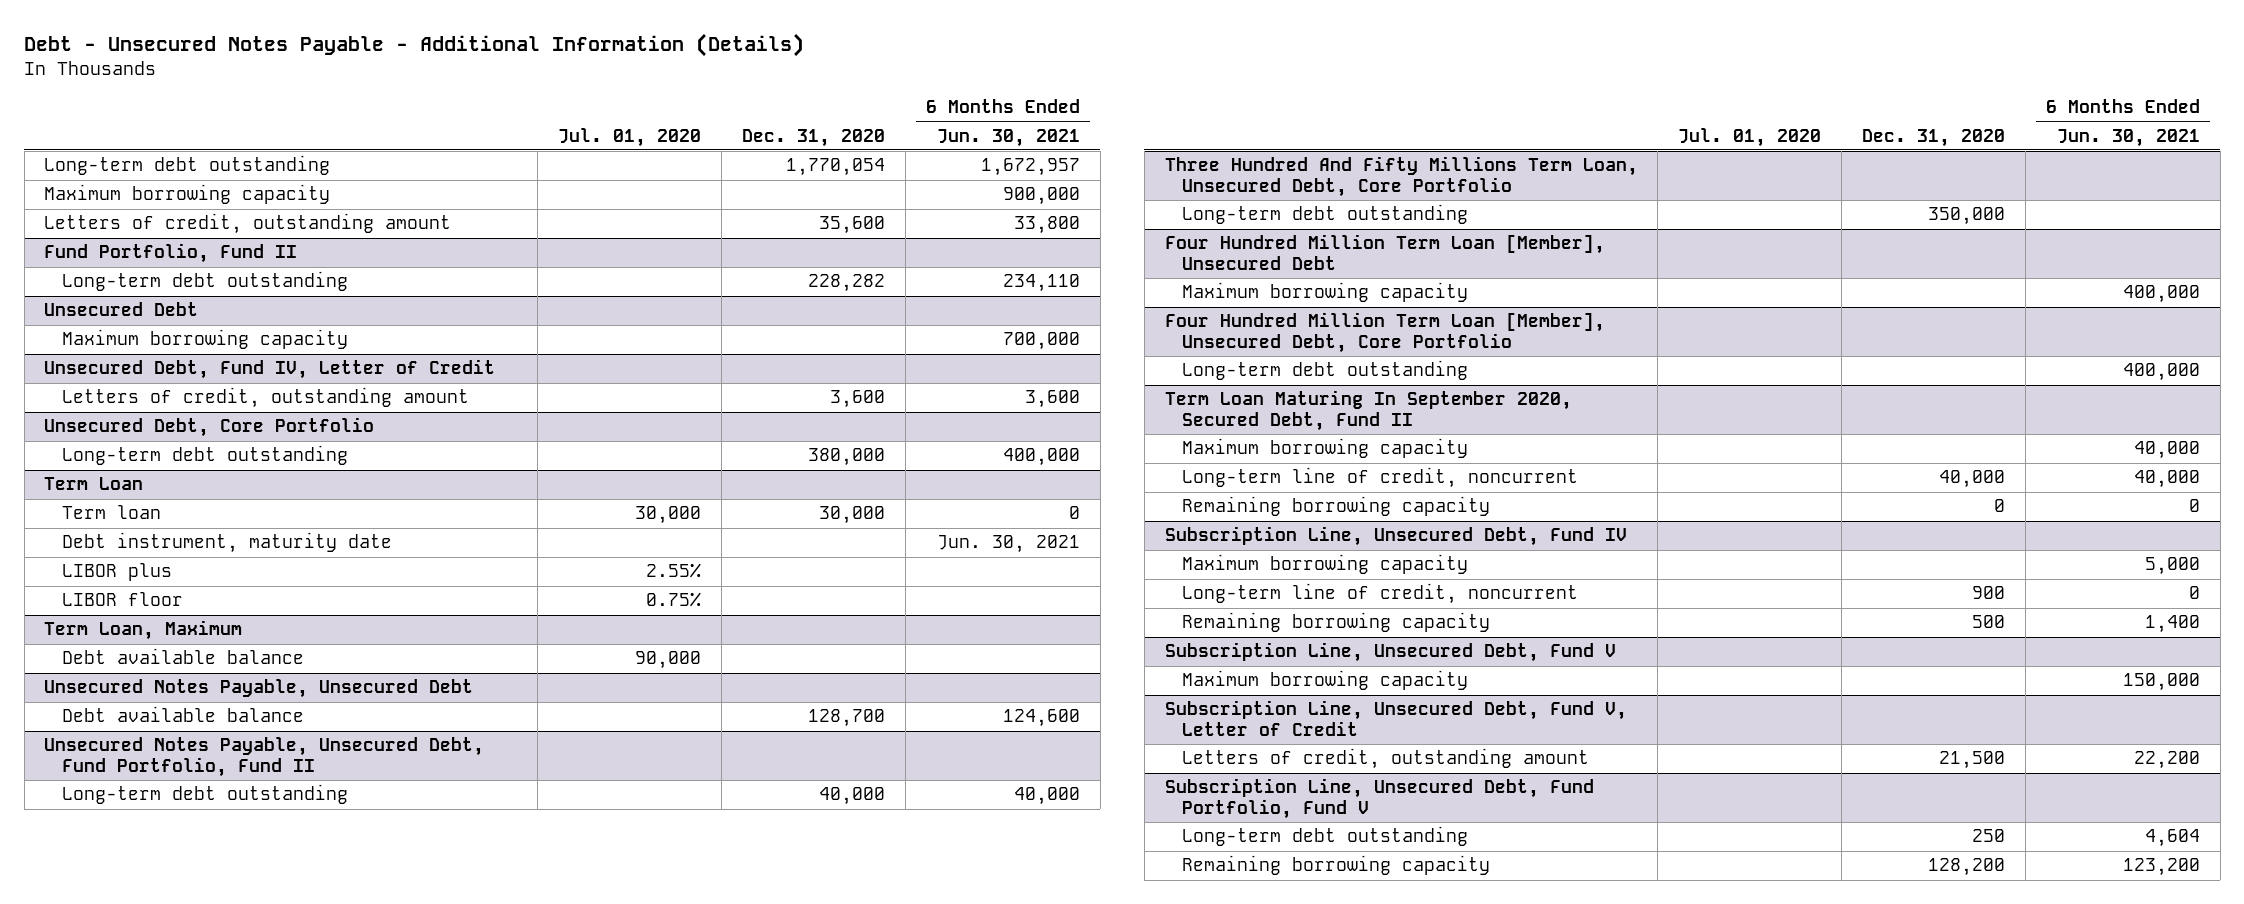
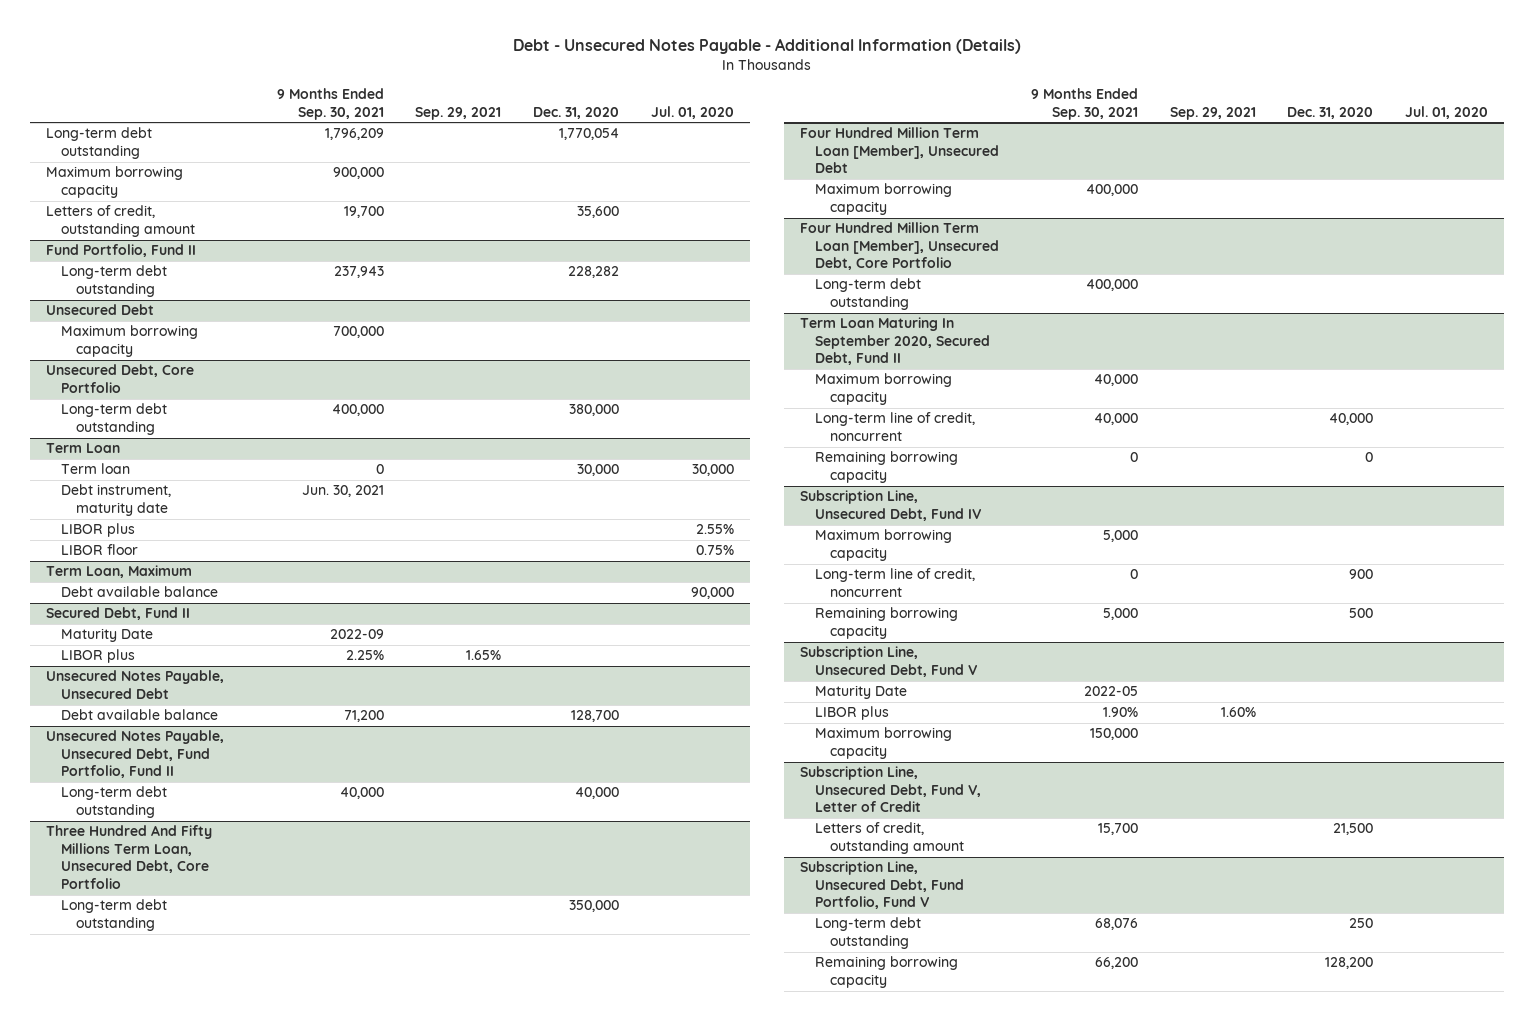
- | Jul. 01, 2020 | Dec. 31, 2020 | 6 Months Ended Jun. 30, 2021
+ | 9 Months Ended Sep. 30, 2021 | Sep. 29, 2021 | Dec. 31, 2020 | Jul. 01, 2020
- Unsecured Debt, Fund IV, Letter of Credit
- Letters of credit, outstanding amount | | 3,600 | 3,600
+ Secured Debt, Fund II
+ Maturity Date | 2022-09 | | |
+ LIBOR plus | 2.25% | 1.65% | |
@ Subscription Line, Unsecured Debt, Fund V
+ Maturity Date | 2022-05 | | |
+ LIBOR plus | 1.90% | 1.60% | |

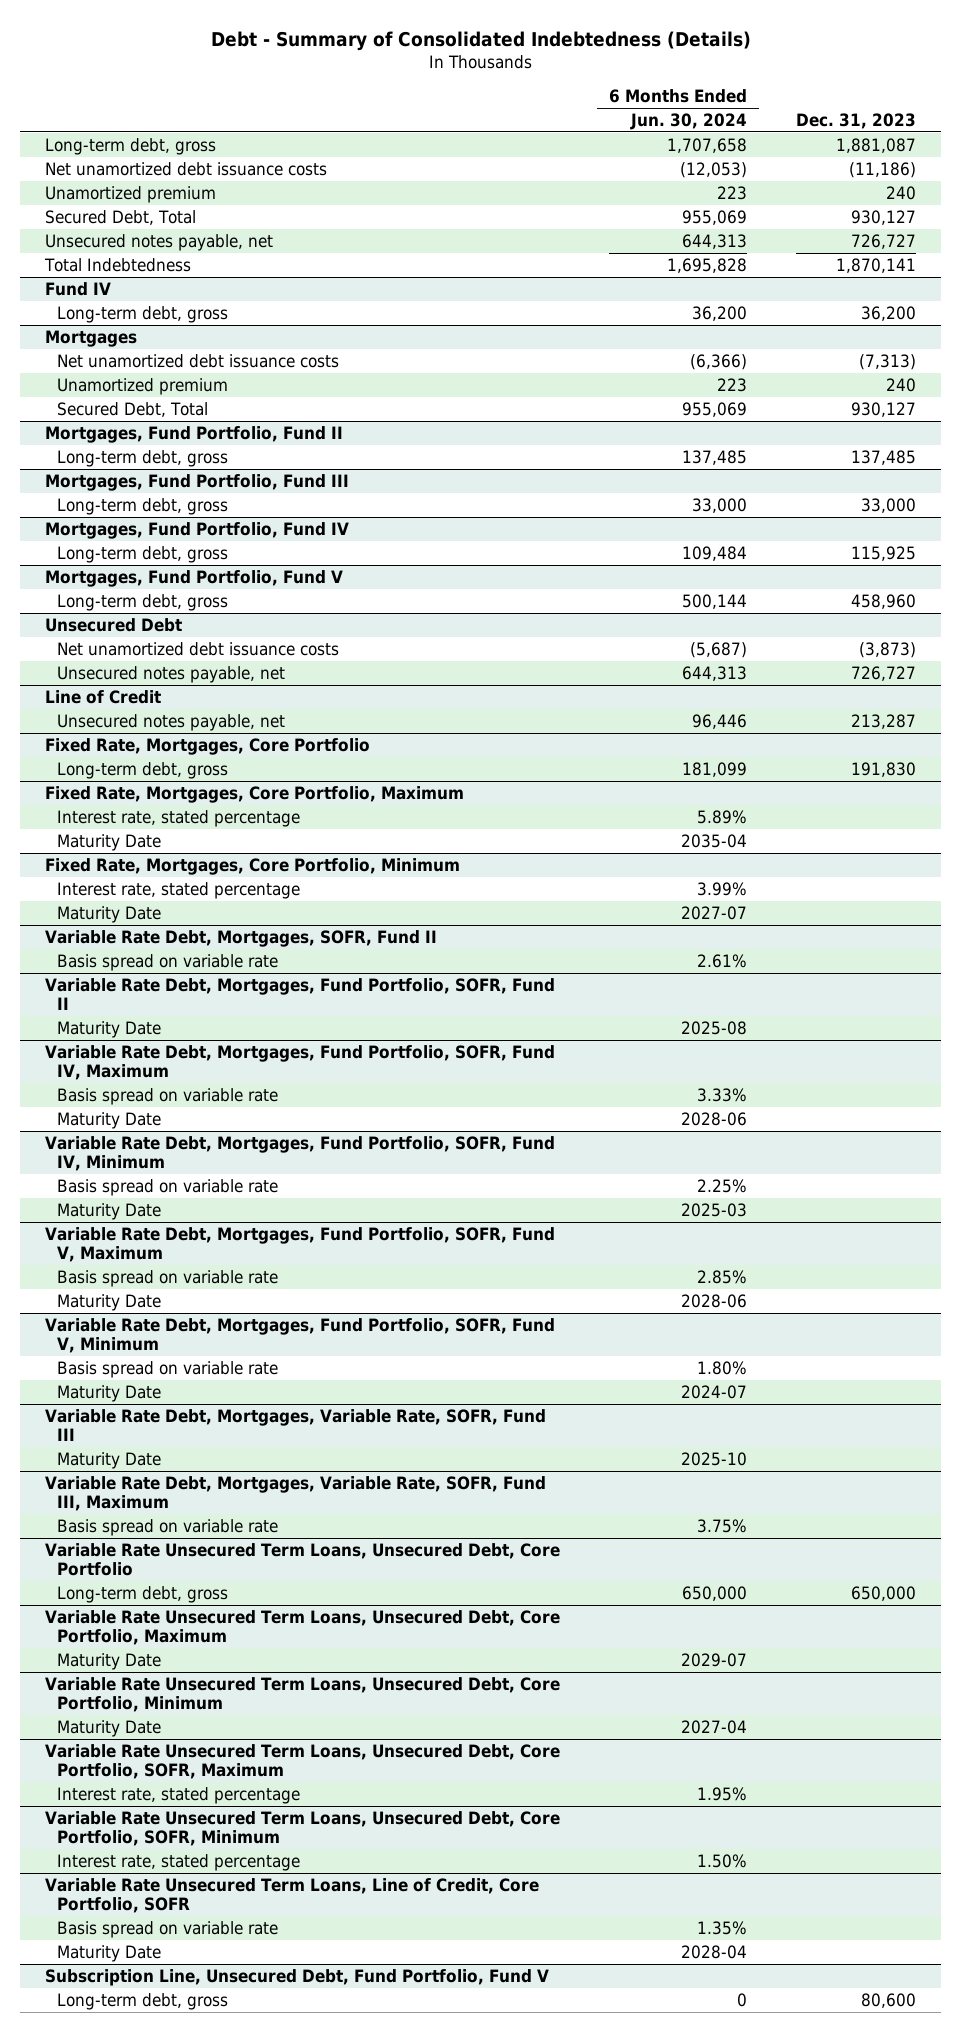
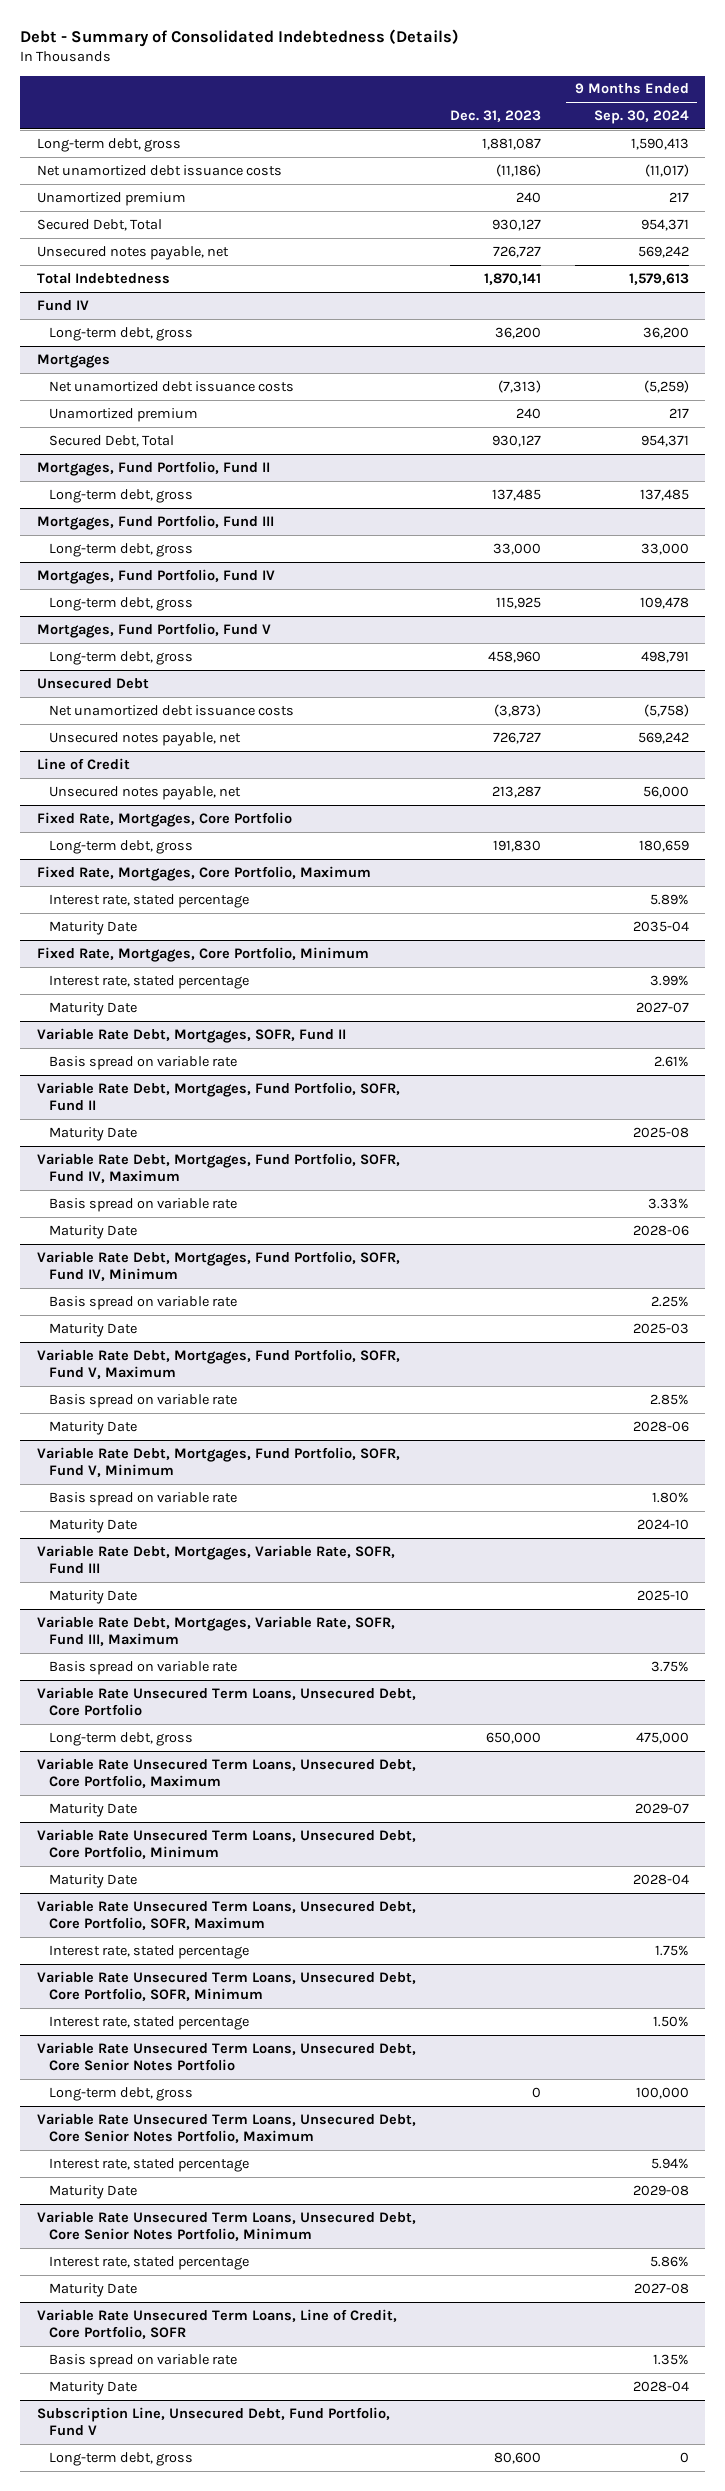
- | 6 Months Ended Jun. 30, 2024 | Dec. 31, 2023
+ | Dec. 31, 2023 | 9 Months Ended Sep. 30, 2024
+ Variable Rate Unsecured Term Loans, Unsecured Debt, Core Senior Notes Portfolio
+ Long-term debt, gross | 0 | 100,000
+ Variable Rate Unsecured Term Loans, Unsecured Debt, Core Senior Notes Portfolio, Maximum
+ Interest rate, stated percentage | | 5.94%
+ Maturity Date | | 2029-08
+ Variable Rate Unsecured Term Loans, Unsecured Debt, Core Senior Notes Portfolio, Minimum
+ Interest rate, stated percentage | | 5.86%
+ Maturity Date | | 2027-08

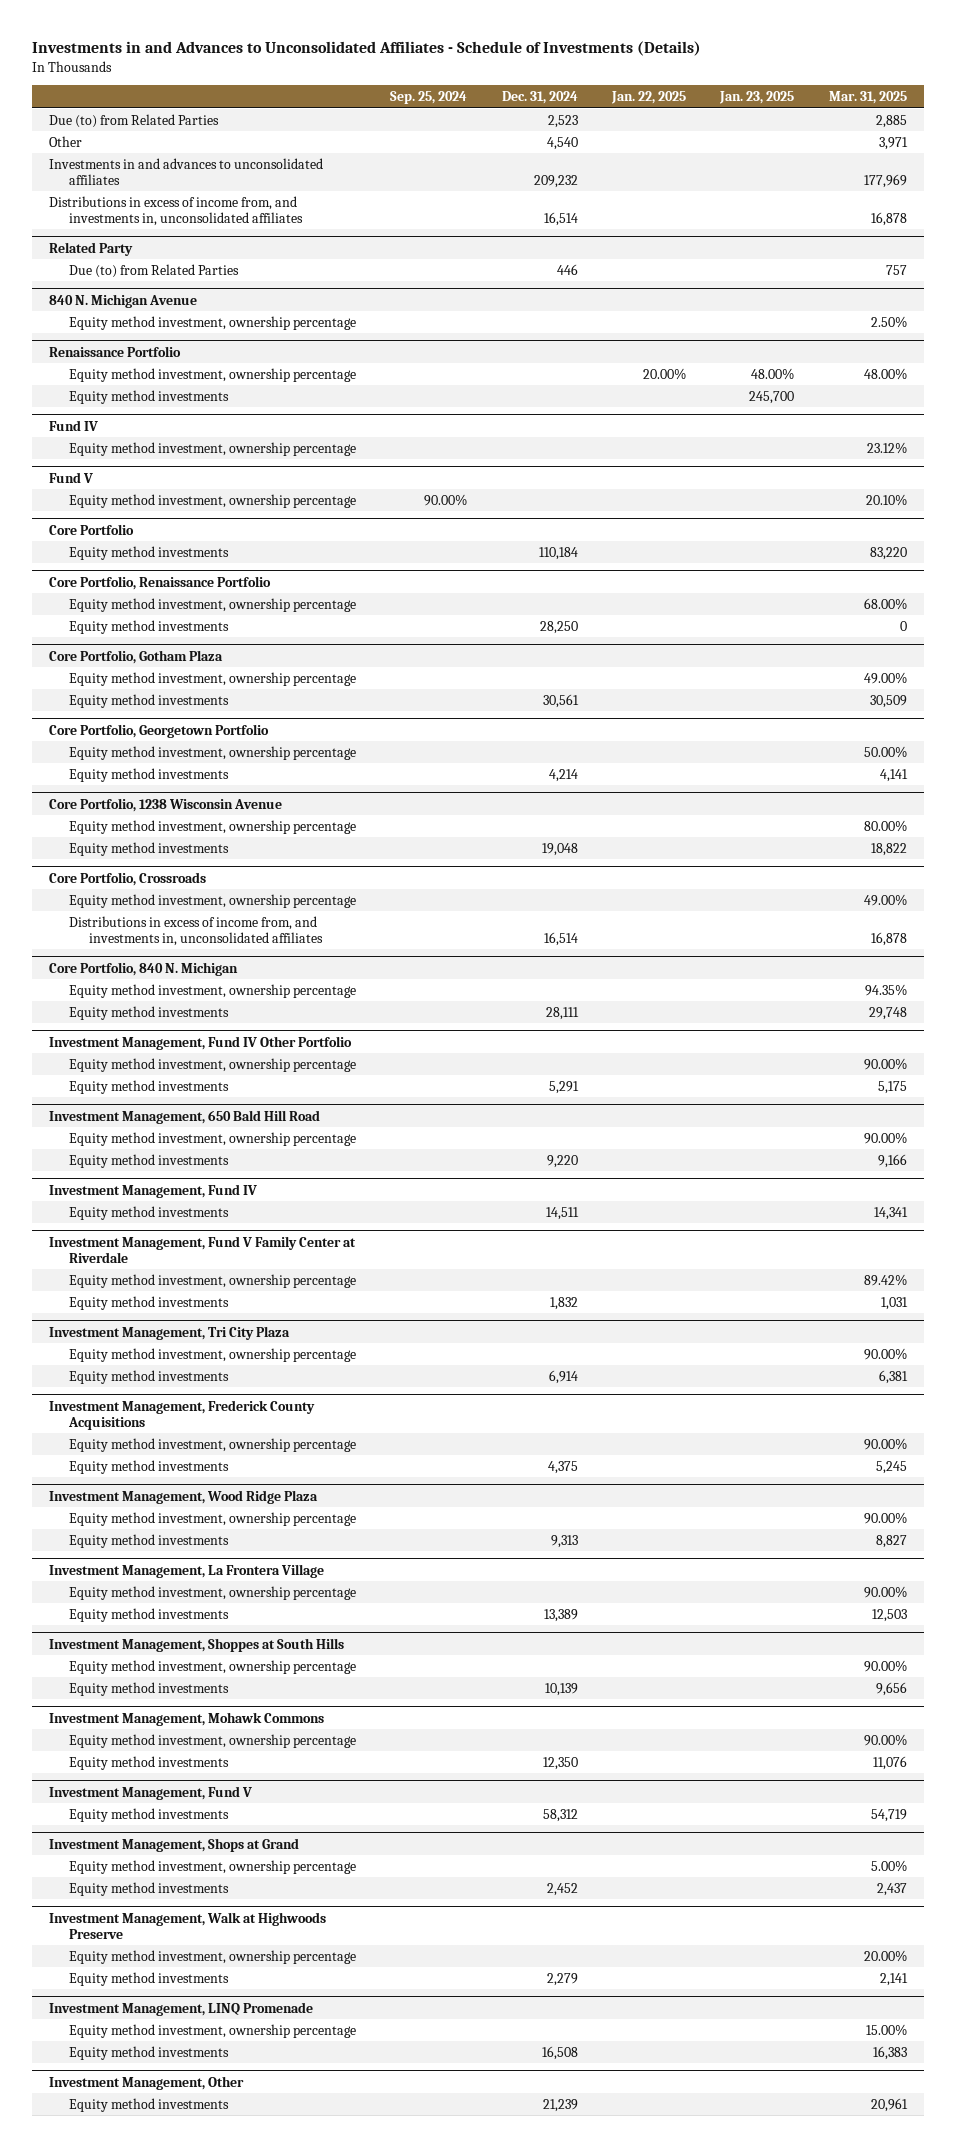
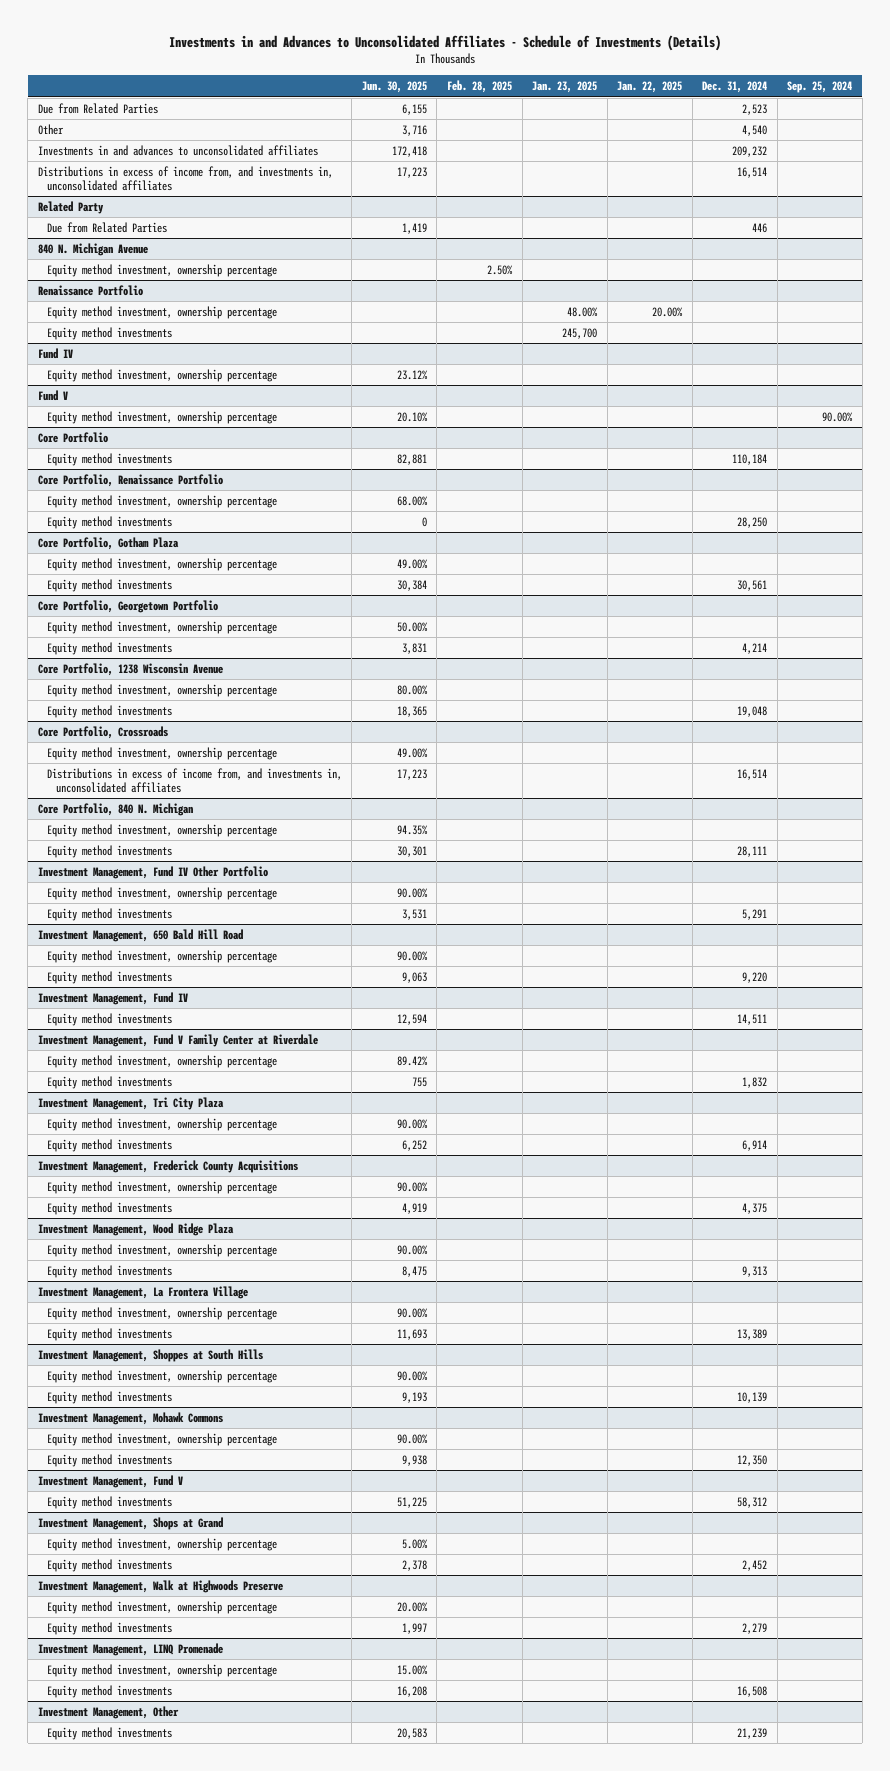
- | Sep. 25, 2024 | Dec. 31, 2024 | Jan. 22, 2025 | Jan. 23, 2025 | Mar. 31, 2025
+ | Jun. 30, 2025 | Feb. 28, 2025 | Jan. 23, 2025 | Jan. 22, 2025 | Dec. 31, 2024 | Sep. 25, 2024
- Due (to) from Related Parties | | 2,523 | | | 2,885
+ Due from Related Parties | 6,155 | | | | 2,523 |
@ Related Party
- Due (to) from Related Parties | | 446 | | | 757
+ Due from Related Parties | 1,419 | | | | 446 |

